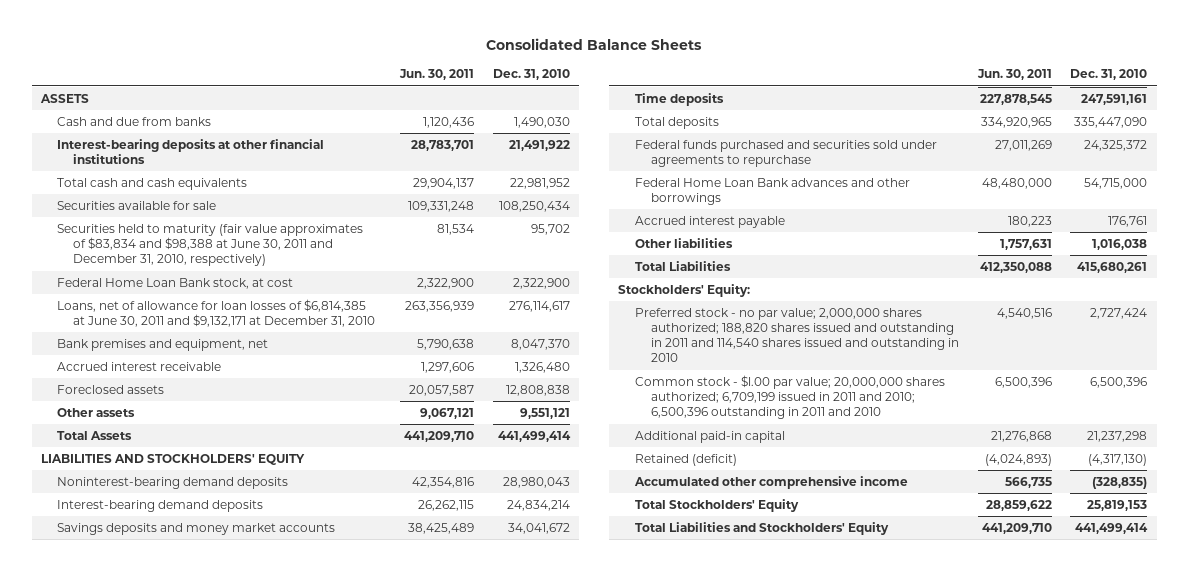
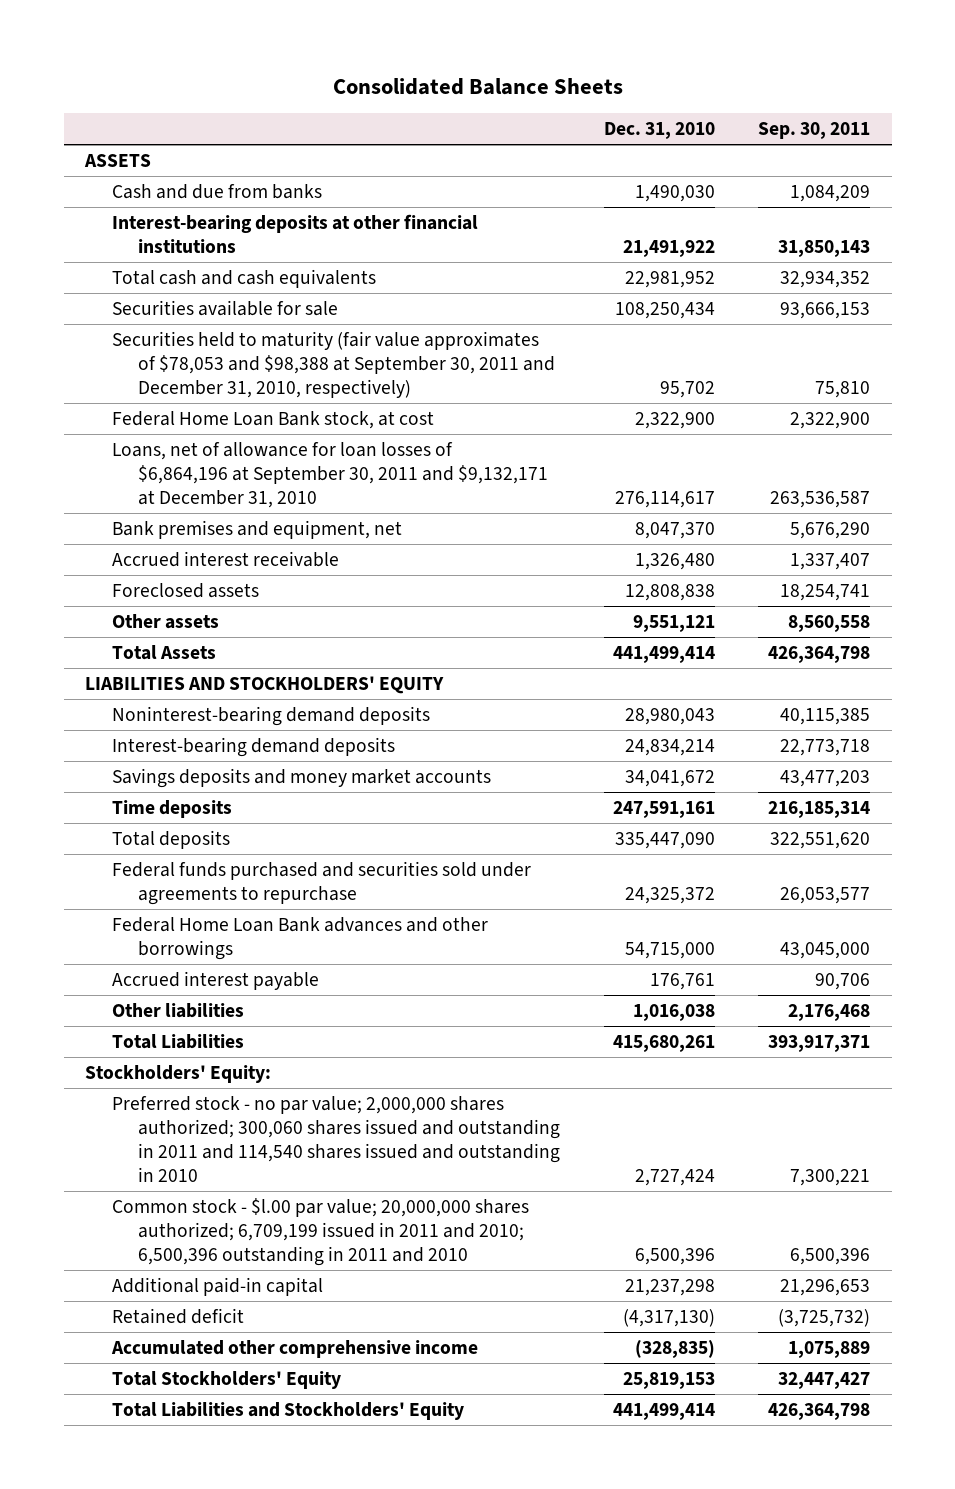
- | Jun. 30, 2011 | Dec. 31, 2010
+ | Dec. 31, 2010 | Sep. 30, 2011
- Securities held to maturity (fair value approximates of $83,834 and $98,388 at June 30, 2011 and December 31, 2010, respectively) | 81,534 | 95,702
+ Securities held to maturity (fair value approximates of $78,053 and $98,388 at September 30, 2011 and December 31, 2010, respectively) | 95,702 | 75,810
- Loans, net of allowance for loan losses of $6,814,385 at June 30, 2011 and $9,132,171 at December 31, 2010 | 263,356,939 | 276,114,617
+ Loans, net of allowance for loan losses of $6,864,196 at September 30, 2011 and $9,132,171 at December 31, 2010 | 276,114,617 | 263,536,587
- Preferred stock - no par value; 2,000,000 shares authorized; 188,820 shares issued and outstanding in 2011 and 114,540 shares issued and outstanding in 2010 | 4,540,516 | 2,727,424
+ Preferred stock - no par value; 2,000,000 shares authorized; 300,060 shares issued and outstanding in 2011 and 114,540 shares issued and outstanding in 2010 | 2,727,424 | 7,300,221
- Retained (deficit) | (4,024,893) | (4,317,130)
+ Retained deficit | (4,317,130) | (3,725,732)

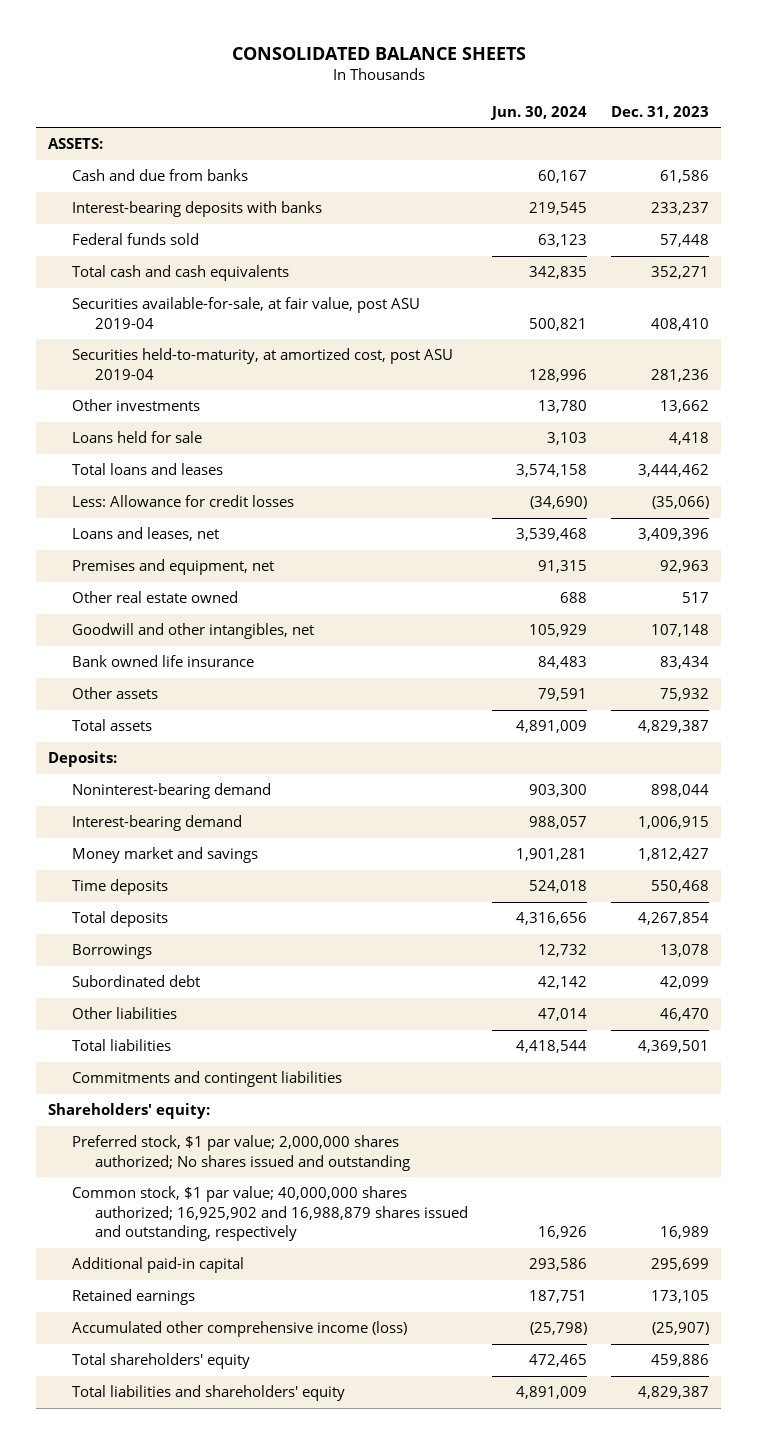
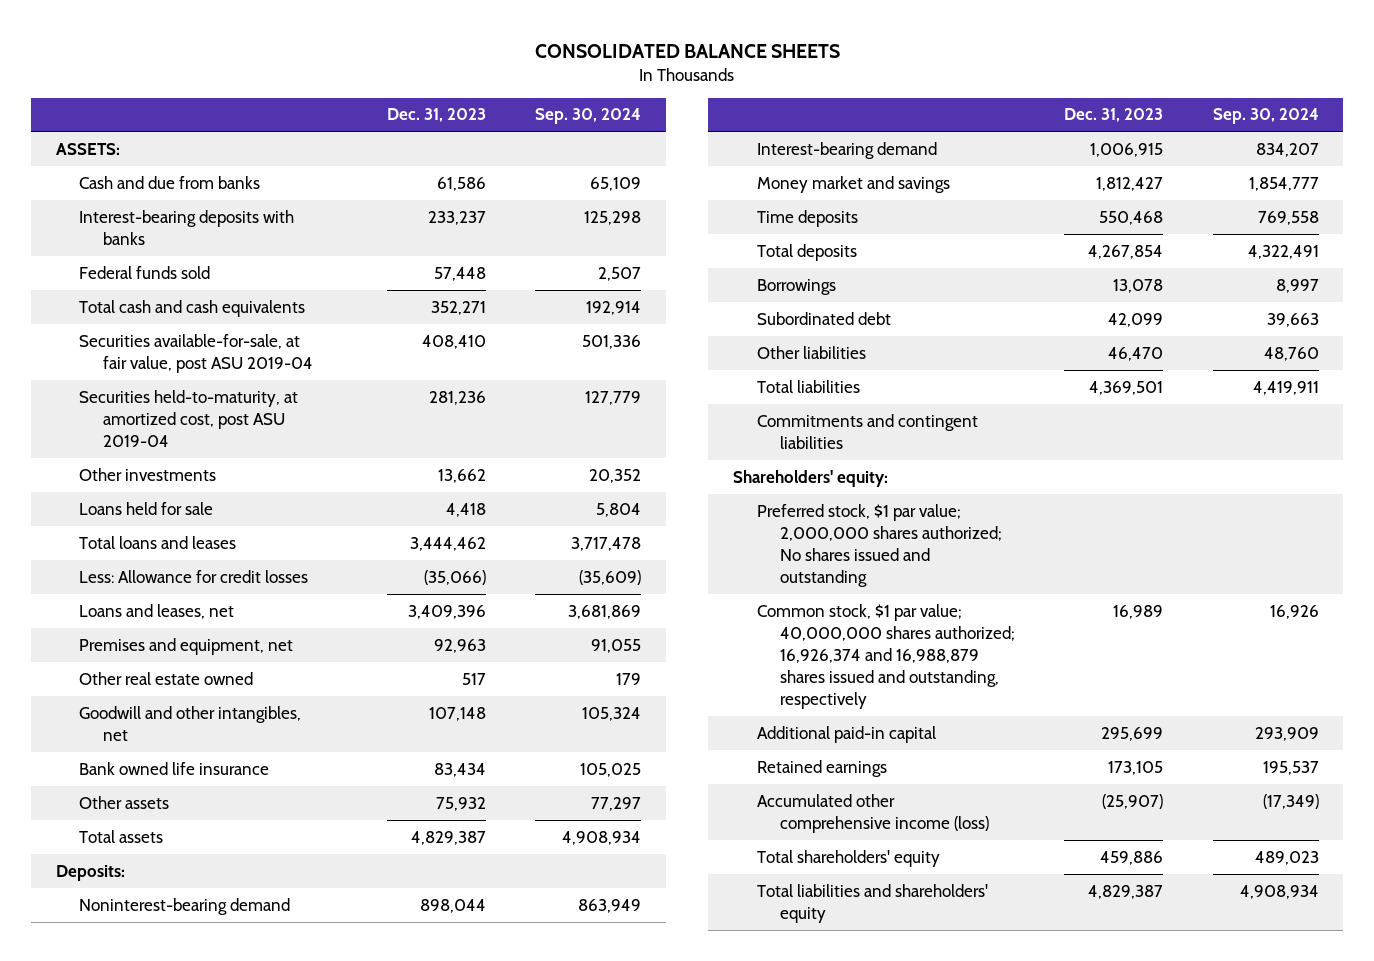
- | Jun. 30, 2024 | Dec. 31, 2023
+ | Dec. 31, 2023 | Sep. 30, 2024
- Common stock, $1 par value; 40,000,000 shares authorized; 16,925,902 and 16,988,879 shares issued and outstanding, respectively | 16,926 | 16,989
+ Common stock, $1 par value; 40,000,000 shares authorized; 16,926,374 and 16,988,879 shares issued and outstanding, respectively | 16,989 | 16,926

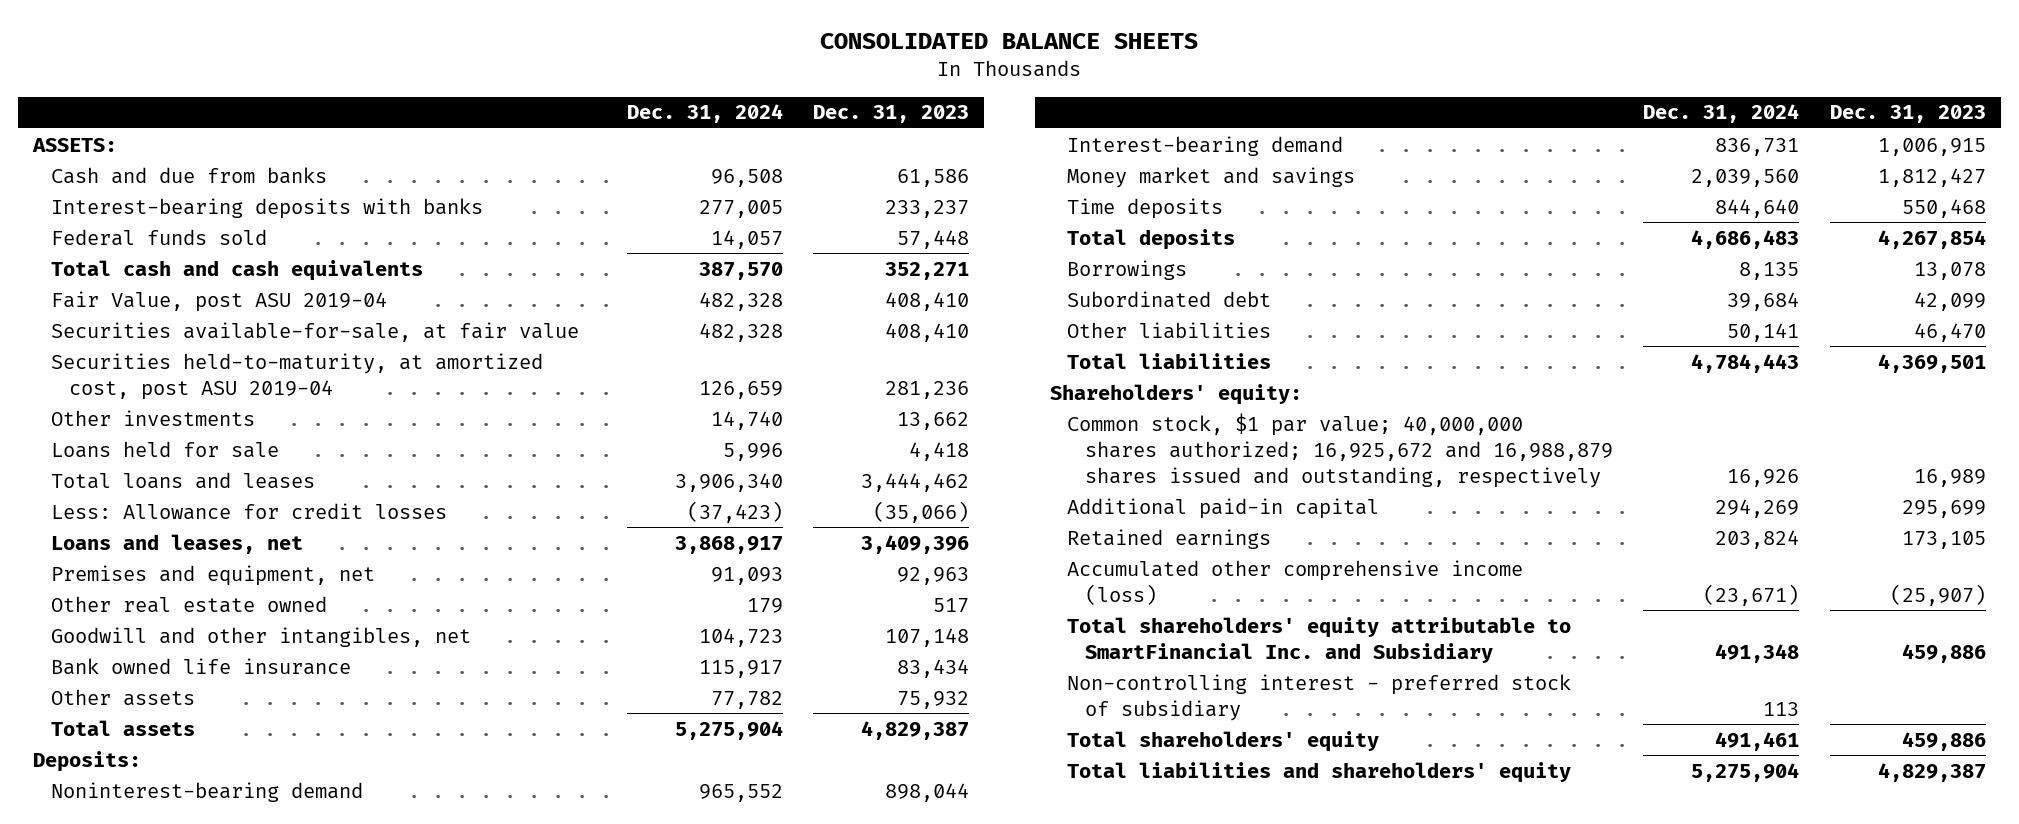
- | Dec. 31, 2023 | Sep. 30, 2024
+ | Dec. 31, 2024 | Dec. 31, 2023
- Securities available-for-sale, at fair value, post ASU 2019-04 | 408,410 | 501,336
+ Fair Value, post ASU 2019-04 | 482,328 | 408,410
+ Securities available-for-sale, at fair value | 482,328 | 408,410
- Commitments and contingent liabilities
- Preferred stock, $1 par value; 2,000,000 shares authorized; No shares issued and outstanding
- Common stock, $1 par value; 40,000,000 shares authorized; 16,926,374 and 16,988,879 shares issued and outstanding, respectively | 16,989 | 16,926
+ Common stock, $1 par value; 40,000,000 shares authorized; 16,925,672 and 16,988,879 shares issued and outstanding, respectively | 16,926 | 16,989
+ Total shareholders' equity attributable to SmartFinancial Inc. and Subsidiary | 491,348 | 459,886
+ Non-controlling interest - preferred stock of subsidiary | 113 |

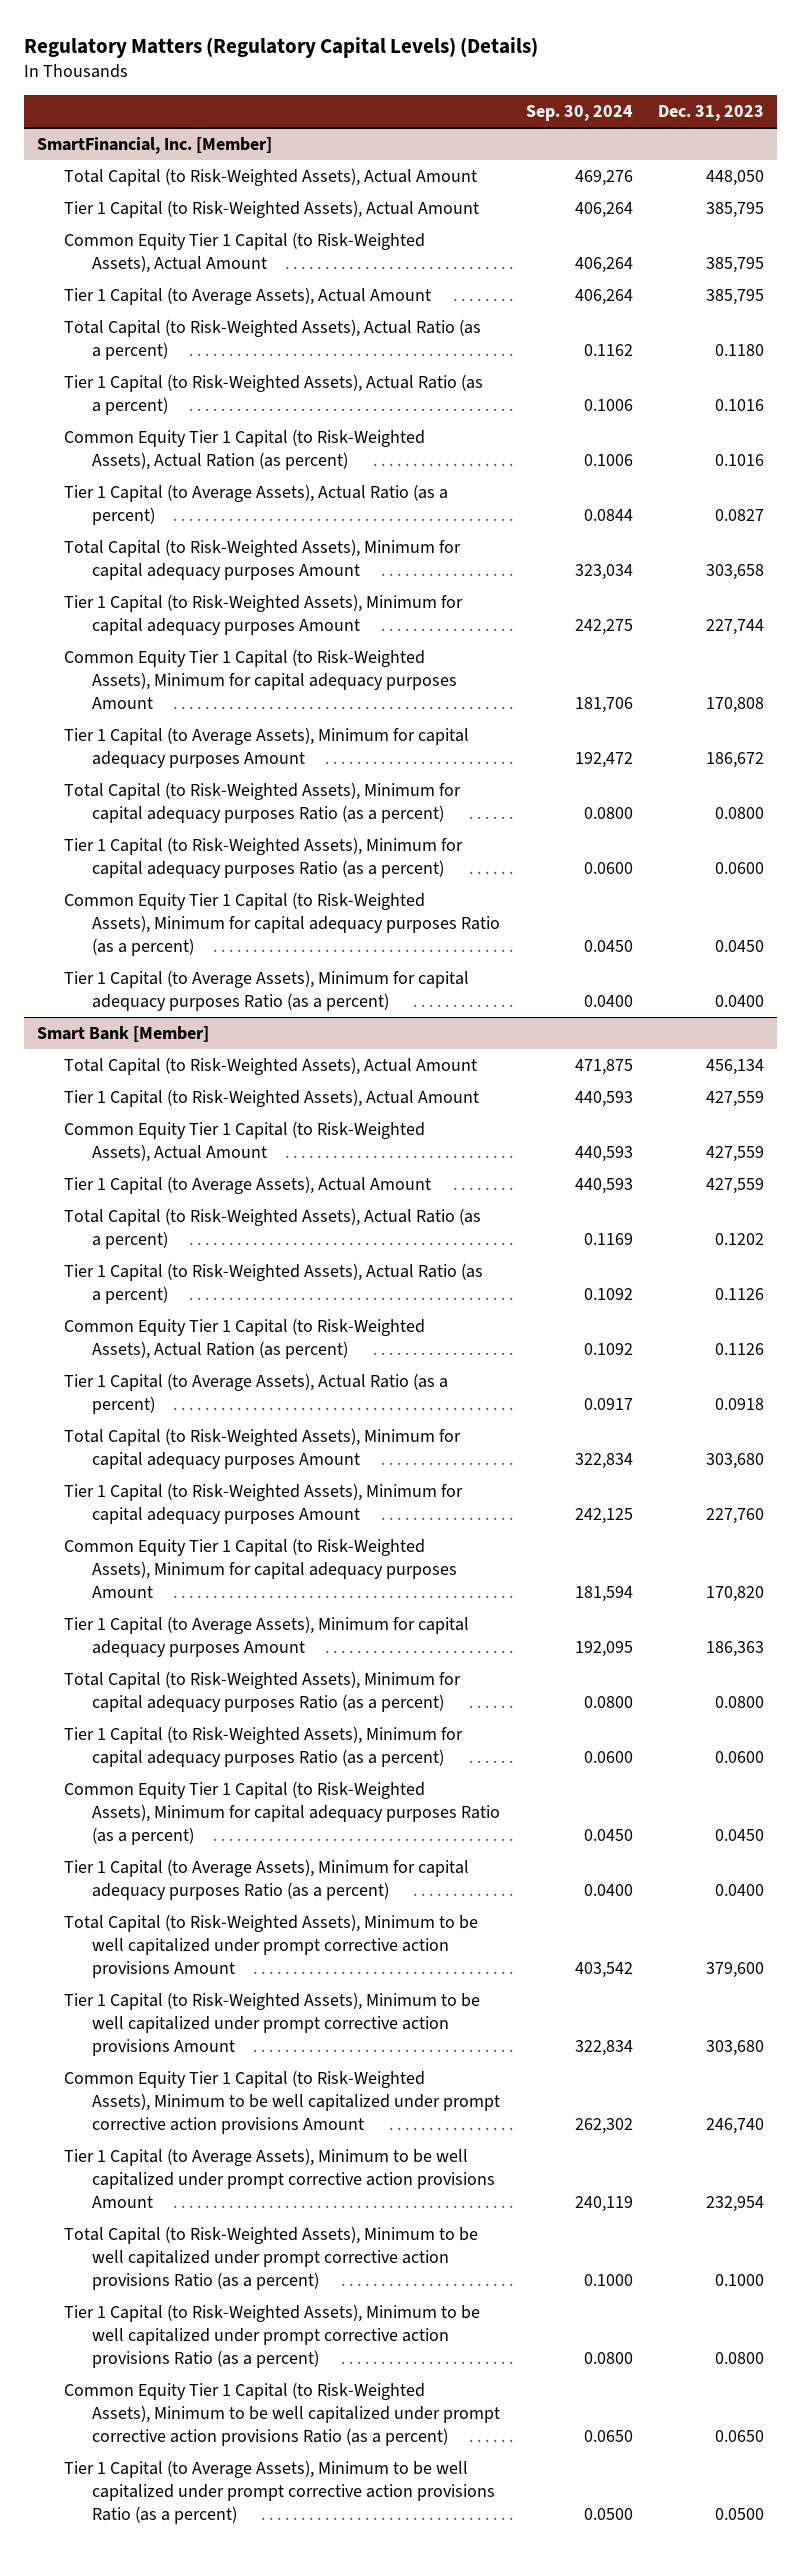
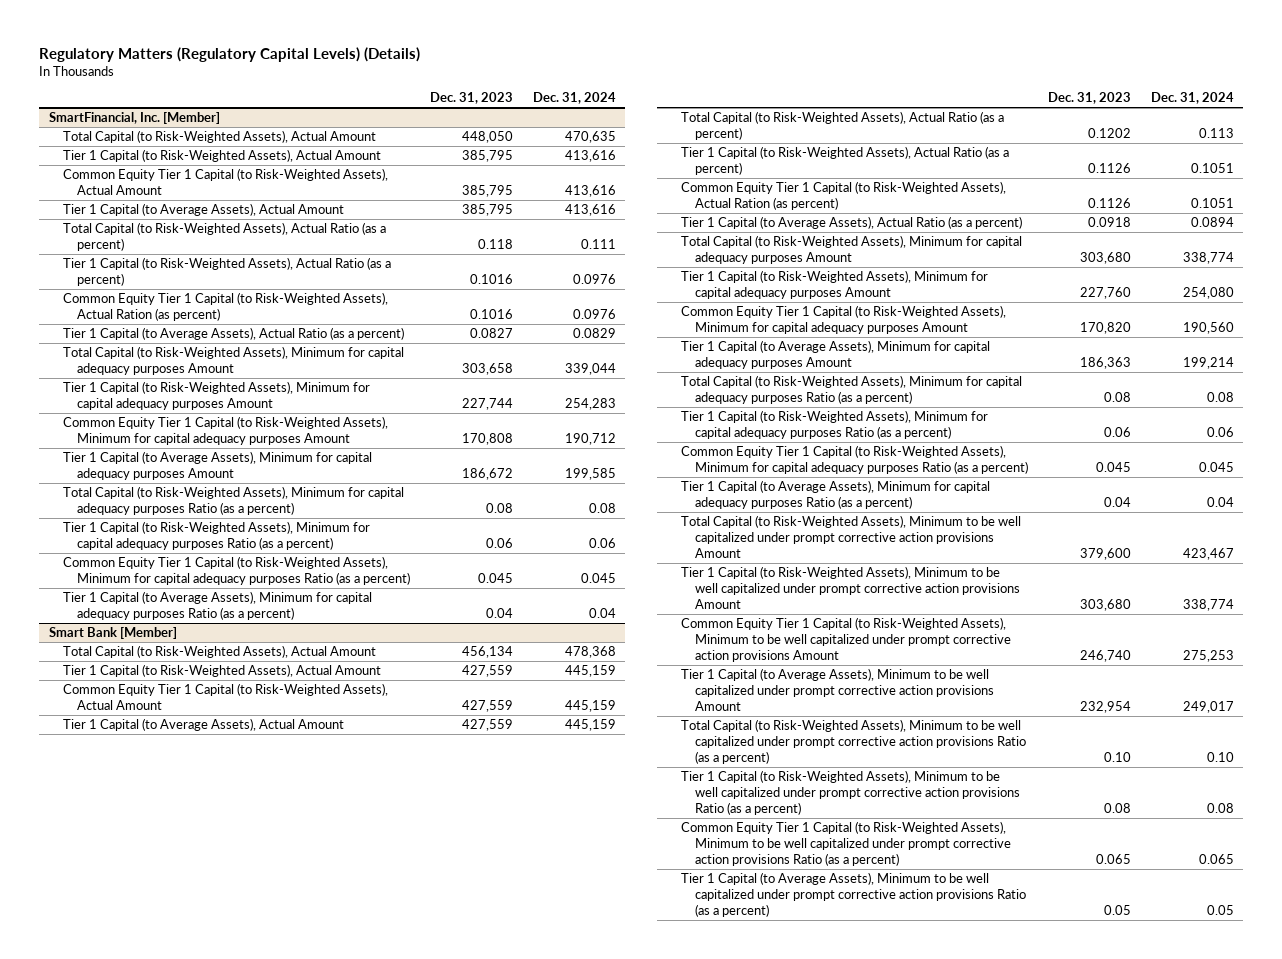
- | Sep. 30, 2024 | Dec. 31, 2023
+ | Dec. 31, 2023 | Dec. 31, 2024
@ SmartFinancial, Inc. [Member]
- Total Capital (to Risk-Weighted Assets), Actual Ratio (as a percent) | 0.1162 | 0.1180
+ Total Capital (to Risk-Weighted Assets), Actual Ratio (as a percent) | 0.118 | 0.111
- Total Capital (to Risk-Weighted Assets), Minimum for capital adequacy purposes Ratio (as a percent) | 0.0800 | 0.0800
- Tier 1 Capital (to Risk-Weighted Assets), Minimum for capital adequacy purposes Ratio (as a percent) | 0.0600 | 0.0600
- Common Equity Tier 1 Capital (to Risk-Weighted Assets), Minimum for capital adequacy purposes Ratio (as a percent) | 0.0450 | 0.0450
- Tier 1 Capital (to Average Assets), Minimum for capital adequacy purposes Ratio (as a percent) | 0.0400 | 0.0400
+ Total Capital (to Risk-Weighted Assets), Minimum for capital adequacy purposes Ratio (as a percent) | 0.08 | 0.08
+ Tier 1 Capital (to Risk-Weighted Assets), Minimum for capital adequacy purposes Ratio (as a percent) | 0.06 | 0.06
+ Common Equity Tier 1 Capital (to Risk-Weighted Assets), Minimum for capital adequacy purposes Ratio (as a percent) | 0.045 | 0.045
+ Tier 1 Capital (to Average Assets), Minimum for capital adequacy purposes Ratio (as a percent) | 0.04 | 0.04
@ Smart Bank [Member]
- Total Capital (to Risk-Weighted Assets), Minimum for capital adequacy purposes Ratio (as a percent) | 0.0800 | 0.0800
- Tier 1 Capital (to Risk-Weighted Assets), Minimum for capital adequacy purposes Ratio (as a percent) | 0.0600 | 0.0600
- Common Equity Tier 1 Capital (to Risk-Weighted Assets), Minimum for capital adequacy purposes Ratio (as a percent) | 0.0450 | 0.0450
- Tier 1 Capital (to Average Assets), Minimum for capital adequacy purposes Ratio (as a percent) | 0.0400 | 0.0400
+ Total Capital (to Risk-Weighted Assets), Minimum for capital adequacy purposes Ratio (as a percent) | 0.08 | 0.08
+ Tier 1 Capital (to Risk-Weighted Assets), Minimum for capital adequacy purposes Ratio (as a percent) | 0.06 | 0.06
+ Common Equity Tier 1 Capital (to Risk-Weighted Assets), Minimum for capital adequacy purposes Ratio (as a percent) | 0.045 | 0.045
+ Tier 1 Capital (to Average Assets), Minimum for capital adequacy purposes Ratio (as a percent) | 0.04 | 0.04
- Total Capital (to Risk-Weighted Assets), Minimum to be well capitalized under prompt corrective action provisions Ratio (as a percent) | 0.1000 | 0.1000
- Tier 1 Capital (to Risk-Weighted Assets), Minimum to be well capitalized under prompt corrective action provisions Ratio (as a percent) | 0.0800 | 0.0800
- Common Equity Tier 1 Capital (to Risk-Weighted Assets), Minimum to be well capitalized under prompt corrective action provisions Ratio (as a percent) | 0.0650 | 0.0650
- Tier 1 Capital (to Average Assets), Minimum to be well capitalized under prompt corrective action provisions Ratio (as a percent) | 0.0500 | 0.0500
+ Total Capital (to Risk-Weighted Assets), Minimum to be well capitalized under prompt corrective action provisions Ratio (as a percent) | 0.10 | 0.10
+ Tier 1 Capital (to Risk-Weighted Assets), Minimum to be well capitalized under prompt corrective action provisions Ratio (as a percent) | 0.08 | 0.08
+ Common Equity Tier 1 Capital (to Risk-Weighted Assets), Minimum to be well capitalized under prompt corrective action provisions Ratio (as a percent) | 0.065 | 0.065
+ Tier 1 Capital (to Average Assets), Minimum to be well capitalized under prompt corrective action provisions Ratio (as a percent) | 0.05 | 0.05

